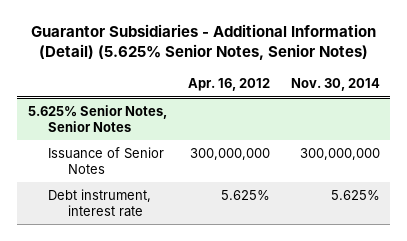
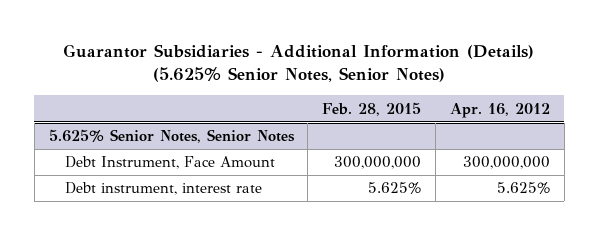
- Guarantor Subsidiaries - Additional Information (Detail) (5.625% Senior Notes, Senior Notes)
+ Guarantor Subsidiaries - Additional Information (Details) (5.625% Senior Notes, Senior Notes)
- | Apr. 16, 2012 | Nov. 30, 2014
+ | Feb. 28, 2015 | Apr. 16, 2012
@ 5.625% Senior Notes, Senior Notes
- Issuance of Senior Notes | 300,000,000 | 300,000,000
+ Debt Instrument, Face Amount | 300,000,000 | 300,000,000

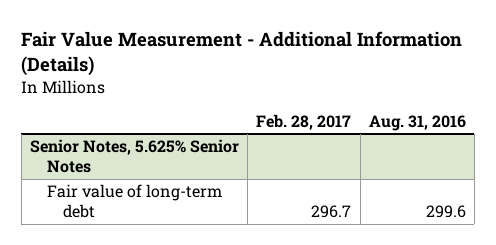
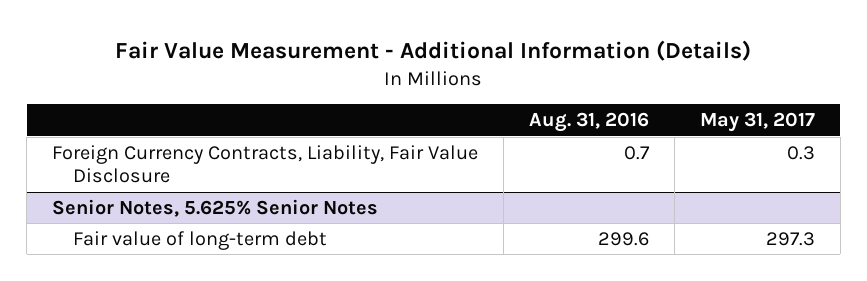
- | Feb. 28, 2017 | Aug. 31, 2016
+ | Aug. 31, 2016 | May 31, 2017
+ Foreign Currency Contracts, Liability, Fair Value Disclosure | 0.7 | 0.3

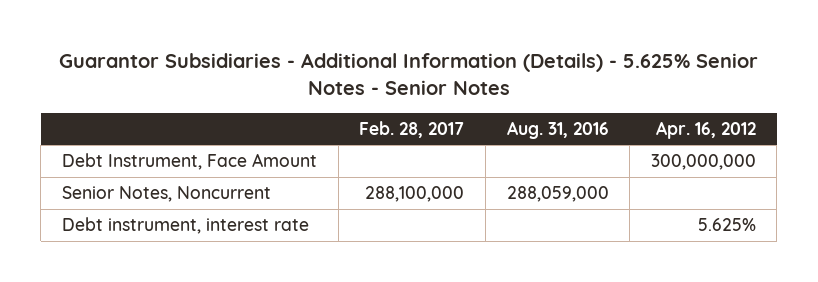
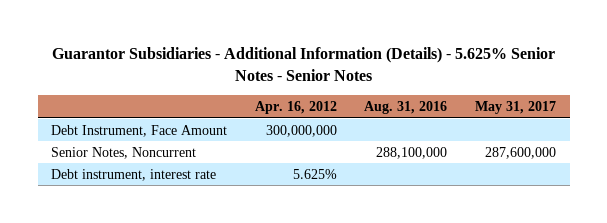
- | Feb. 28, 2017 | Aug. 31, 2016 | Apr. 16, 2012
+ | Apr. 16, 2012 | Aug. 31, 2016 | May 31, 2017
- Senior Notes, Noncurrent | 288,100,000 | 288,059,000 |
+ Senior Notes, Noncurrent | | 288,100,000 | 287,600,000

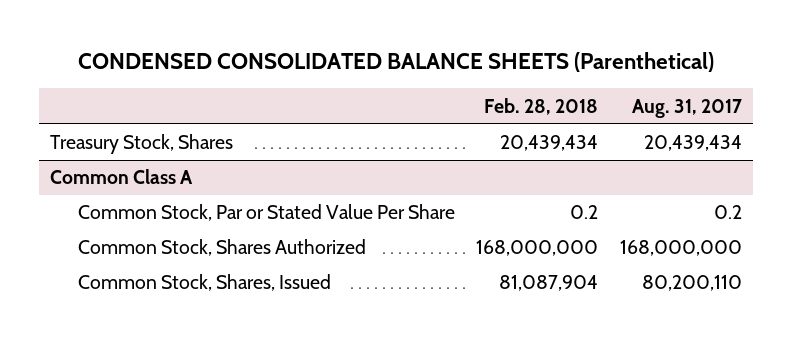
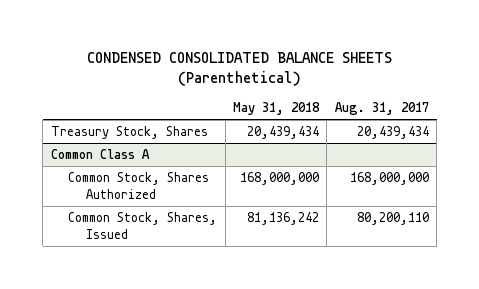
- | Feb. 28, 2018 | Aug. 31, 2017
+ | May 31, 2018 | Aug. 31, 2017
@ Common Class A
- Common Stock, Par or Stated Value Per Share | 0.2 | 0.2

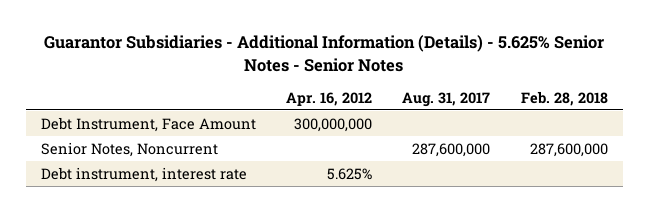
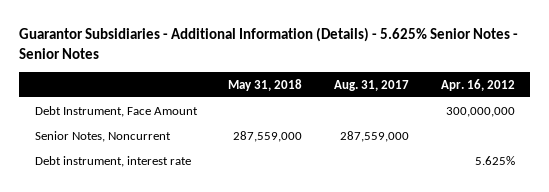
- | Apr. 16, 2012 | Aug. 31, 2017 | Feb. 28, 2018
+ | May 31, 2018 | Aug. 31, 2017 | Apr. 16, 2012
- Senior Notes, Noncurrent | | 287,600,000 | 287,600,000
+ Senior Notes, Noncurrent | 287,559,000 | 287,559,000 |

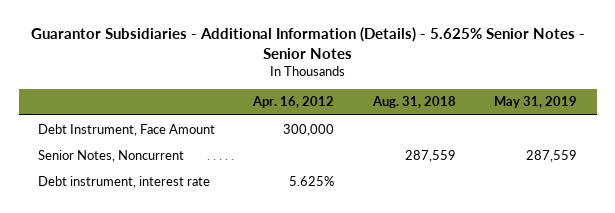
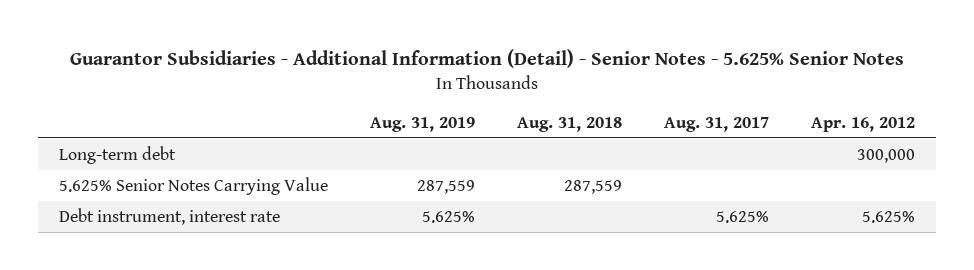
- Guarantor Subsidiaries - Additional Information (Details) - 5.625% Senior Notes - Senior Notes
+ Guarantor Subsidiaries - Additional Information (Detail) - Senior Notes - 5.625% Senior Notes
- | Apr. 16, 2012 | Aug. 31, 2018 | May 31, 2019
+ | Aug. 31, 2019 | Aug. 31, 2018 | Aug. 31, 2017 | Apr. 16, 2012
- Debt Instrument, Face Amount | 300,000 | |
- Senior Notes, Noncurrent | | 287,559 | 287,559
+ Long-term debt | | | | 300,000
+ 5.625% Senior Notes Carrying Value | 287,559 | 287,559 | |

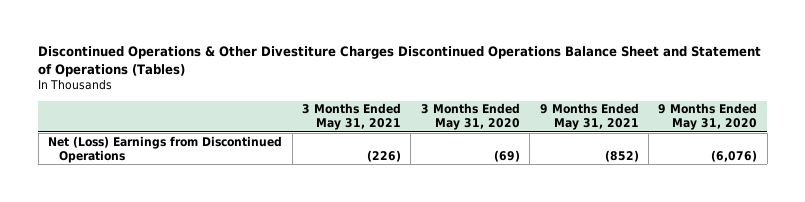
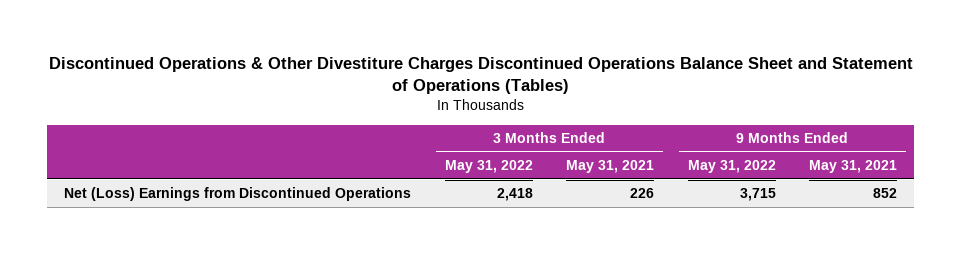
- | 3 Months Ended May 31, 2021 | 3 Months Ended May 31, 2020 | 9 Months Ended May 31, 2021 | 9 Months Ended May 31, 2020
+ | 3 Months Ended May 31, 2022 | 3 Months Ended May 31, 2021 | 9 Months Ended May 31, 2022 | 9 Months Ended May 31, 2021
- Net (Loss) Earnings from Discontinued Operations | (226) | (69) | (852) | (6,076)
+ Net (Loss) Earnings from Discontinued Operations | 2,418 | 226 | 3,715 | 852

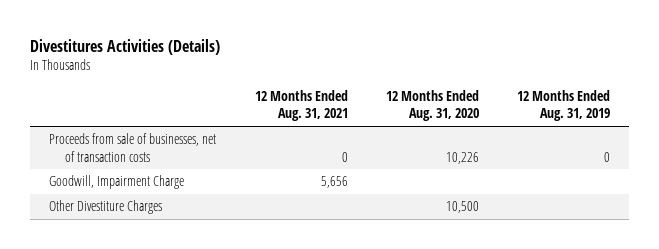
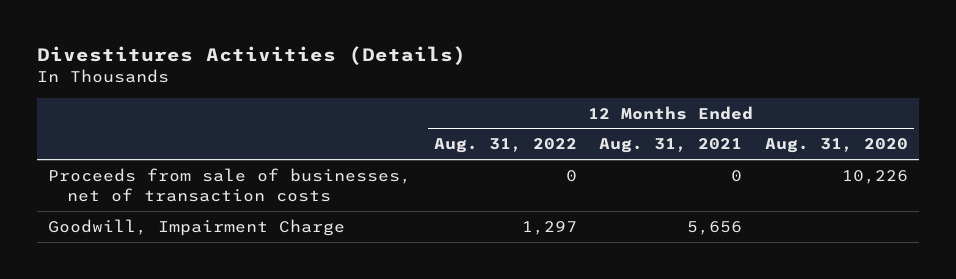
- | 12 Months Ended Aug. 31, 2021 | 12 Months Ended Aug. 31, 2020 | 12 Months Ended Aug. 31, 2019
+ | 12 Months Ended Aug. 31, 2022 | 12 Months Ended Aug. 31, 2021 | 12 Months Ended Aug. 31, 2020
- Other Divestiture Charges | | 10,500 |

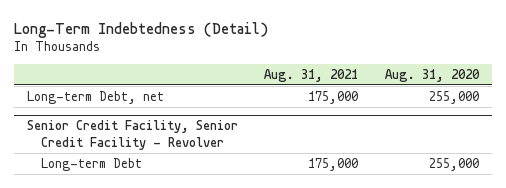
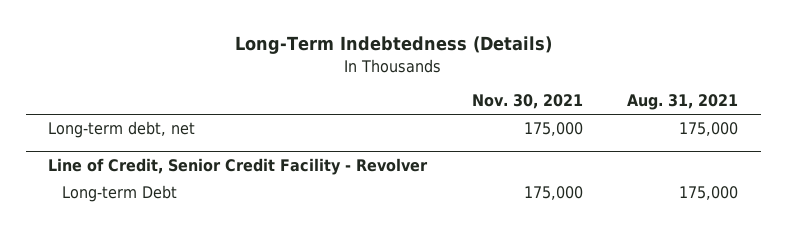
- Long-Term Indebtedness (Detail)
+ Long-Term Indebtedness (Details)
- | Aug. 31, 2021 | Aug. 31, 2020
+ | Nov. 30, 2021 | Aug. 31, 2021
- Long-term Debt, net | 175,000 | 255,000
- Senior Credit Facility, Senior Credit Facility - Revolver
+ Long-term debt, net | 175,000 | 175,000
+ Line of Credit, Senior Credit Facility - Revolver

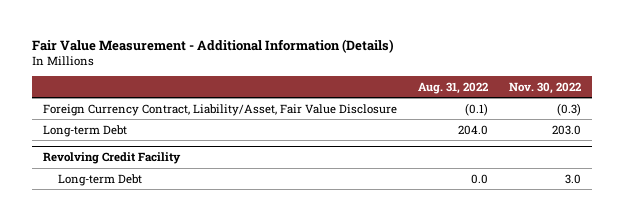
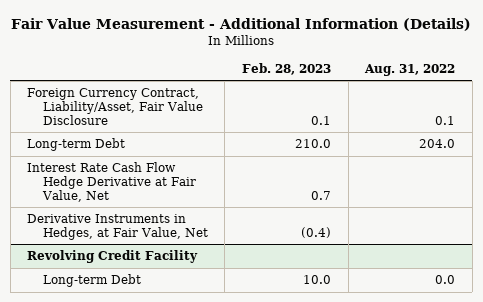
- | Aug. 31, 2022 | Nov. 30, 2022
+ | Feb. 28, 2023 | Aug. 31, 2022
- Foreign Currency Contract, Liability/Asset, Fair Value Disclosure | (0.1) | (0.3)
+ Foreign Currency Contract, Liability/Asset, Fair Value Disclosure | 0.1 | 0.1
+ Interest Rate Cash Flow Hedge Derivative at Fair Value, Net | 0.7 |
+ Derivative Instruments in Hedges, at Fair Value, Net | (0.4) |

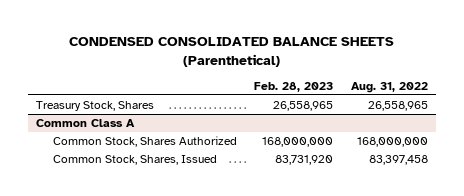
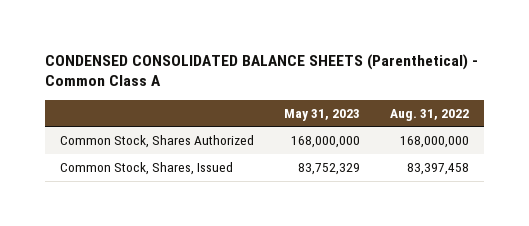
- CONDENSED CONSOLIDATED BALANCE SHEETS (Parenthetical)
+ CONDENSED CONSOLIDATED BALANCE SHEETS (Parenthetical) - Common Class A
- | Feb. 28, 2023 | Aug. 31, 2022
+ | May 31, 2023 | Aug. 31, 2022
- Treasury Stock, Shares | 26,558,965 | 26,558,965
- Common Class A

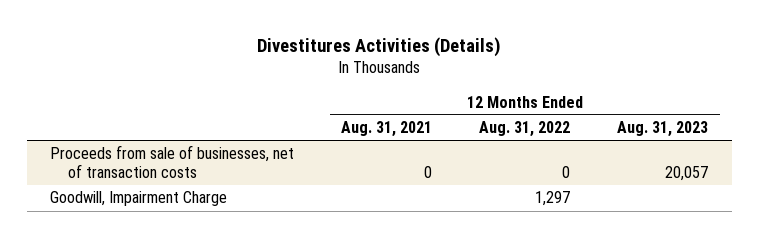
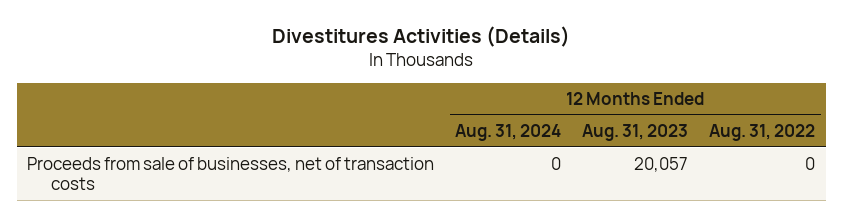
- | 12 Months Ended Aug. 31, 2021 | 12 Months Ended Aug. 31, 2022 | 12 Months Ended Aug. 31, 2023
+ | 12 Months Ended Aug. 31, 2024 | 12 Months Ended Aug. 31, 2023 | 12 Months Ended Aug. 31, 2022
- Goodwill, Impairment Charge | | 1,297 |

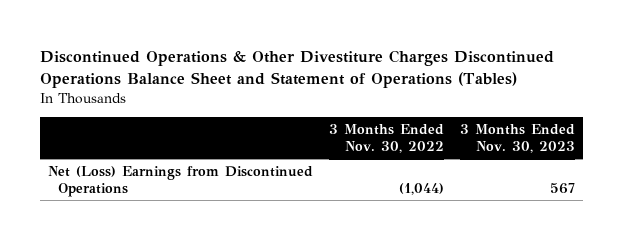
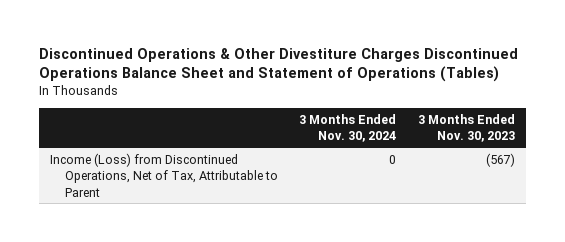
- | 3 Months Ended Nov. 30, 2022 | 3 Months Ended Nov. 30, 2023
+ | 3 Months Ended Nov. 30, 2024 | 3 Months Ended Nov. 30, 2023
- Net (Loss) Earnings from Discontinued Operations | (1,044) | 567
+ Income (Loss) from Discontinued Operations, Net of Tax, Attributable to Parent | 0 | (567)

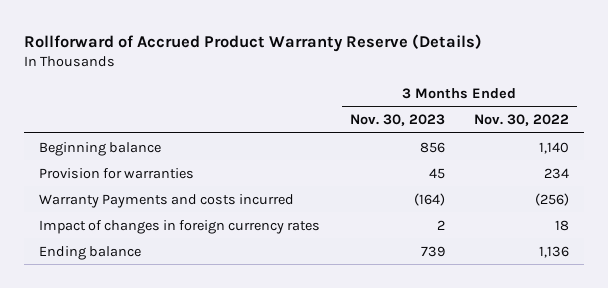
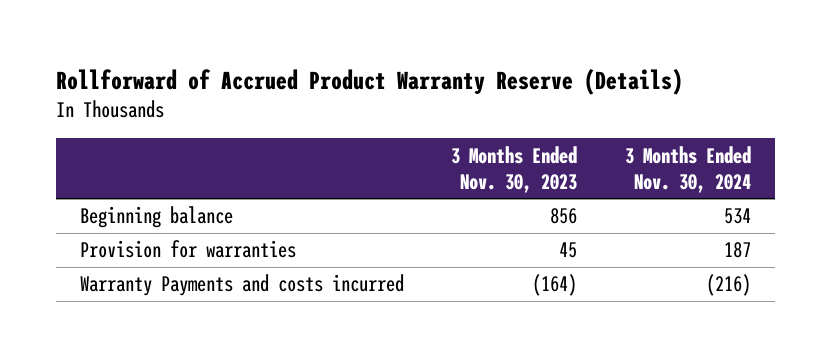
- | 3 Months Ended Nov. 30, 2023 | 3 Months Ended Nov. 30, 2022
+ | 3 Months Ended Nov. 30, 2023 | 3 Months Ended Nov. 30, 2024
- Impact of changes in foreign currency rates | 2 | 18
- Ending balance | 739 | 1,136

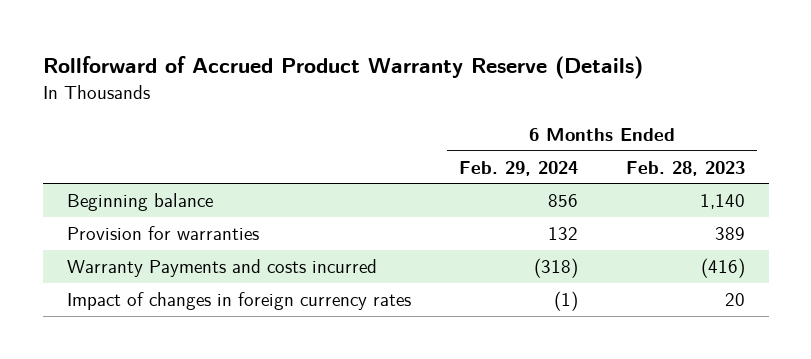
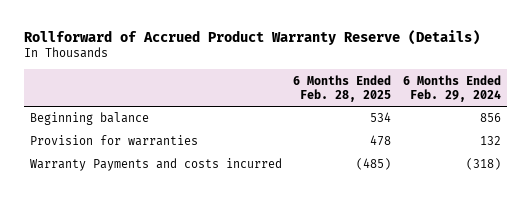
- | 6 Months Ended Feb. 29, 2024 | 6 Months Ended Feb. 28, 2023
+ | 6 Months Ended Feb. 28, 2025 | 6 Months Ended Feb. 29, 2024
- Impact of changes in foreign currency rates | (1) | 20

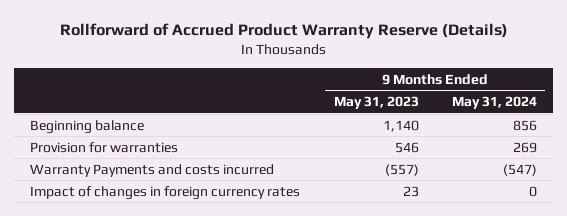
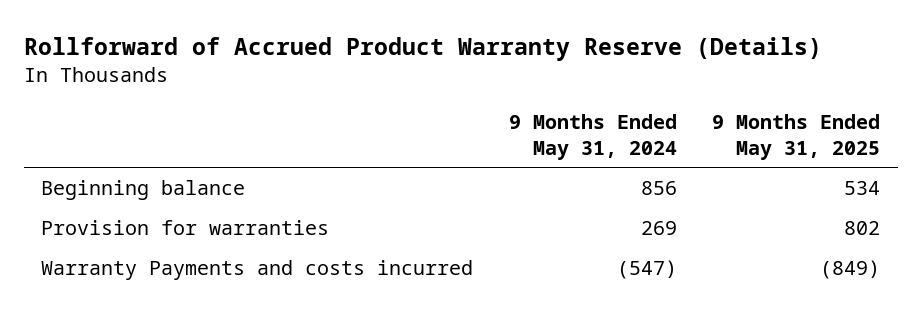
- | 9 Months Ended May 31, 2023 | 9 Months Ended May 31, 2024
+ | 9 Months Ended May 31, 2024 | 9 Months Ended May 31, 2025
- Impact of changes in foreign currency rates | 23 | 0

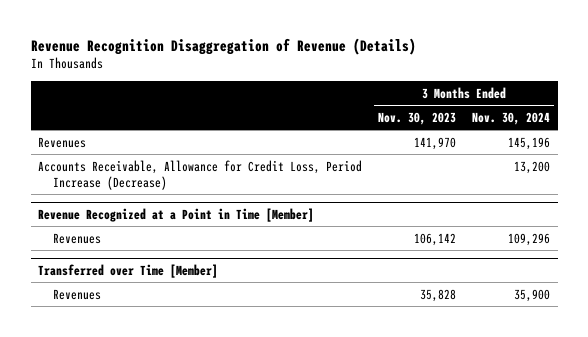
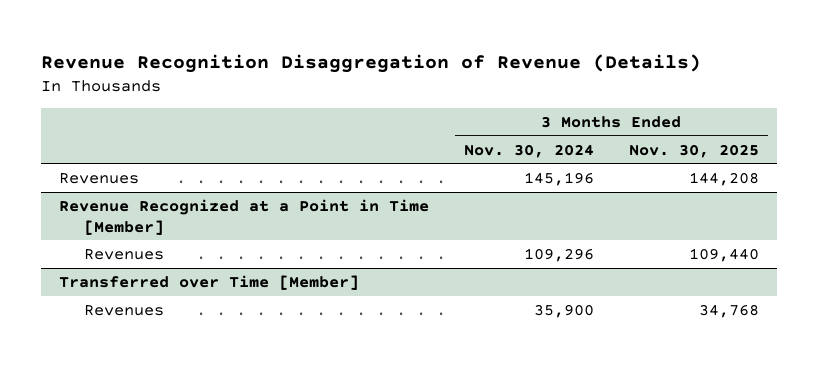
- | 3 Months Ended Nov. 30, 2023 | 3 Months Ended Nov. 30, 2024
+ | 3 Months Ended Nov. 30, 2024 | 3 Months Ended Nov. 30, 2025
- Accounts Receivable, Allowance for Credit Loss, Period Increase (Decrease) | | 13,200

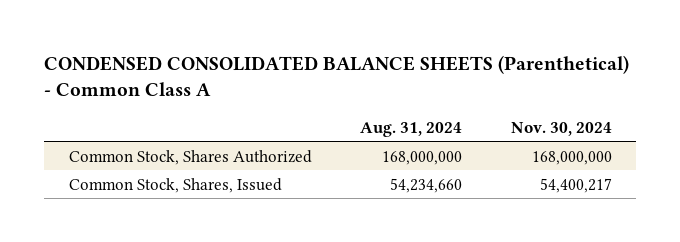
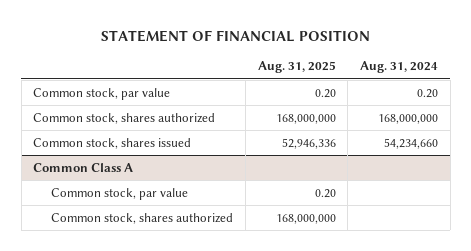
- CONDENSED CONSOLIDATED BALANCE SHEETS (Parenthetical) - Common Class A
+ STATEMENT OF FINANCIAL POSITION
- | Aug. 31, 2024 | Nov. 30, 2024
+ | Aug. 31, 2025 | Aug. 31, 2024
- Common Stock, Shares Authorized | 168,000,000 | 168,000,000
- Common Stock, Shares, Issued | 54,234,660 | 54,400,217
+ Common stock, par value | 0.20 | 0.20
+ Common stock, shares authorized | 168,000,000 | 168,000,000
+ Common stock, shares issued | 52,946,336 | 54,234,660
+ Common Class A
+ Common stock, par value | 0.20 |
+ Common stock, shares authorized | 168,000,000 |

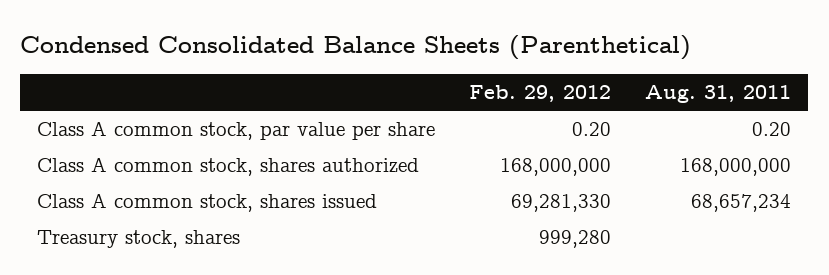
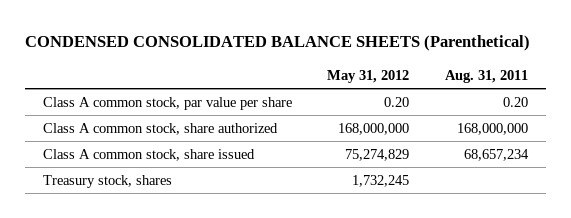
- Condensed Consolidated Balance Sheets (Parenthetical)
+ CONDENSED CONSOLIDATED BALANCE SHEETS (Parenthetical)
- | Feb. 29, 2012 | Aug. 31, 2011
+ | May 31, 2012 | Aug. 31, 2011
- Class A common stock, shares authorized | 168,000,000 | 168,000,000
- Class A common stock, shares issued | 69,281,330 | 68,657,234
+ Class A common stock, share authorized | 168,000,000 | 168,000,000
+ Class A common stock, share issued | 75,274,829 | 68,657,234

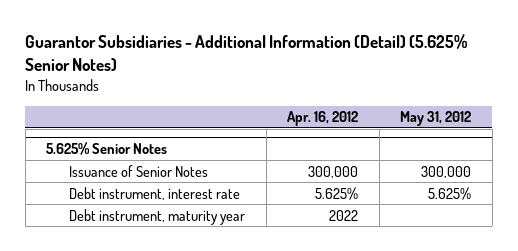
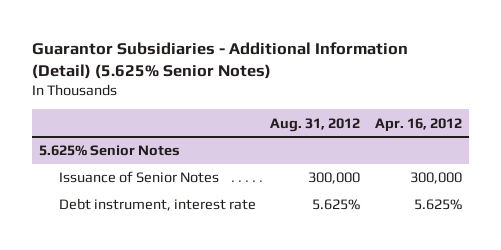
- | Apr. 16, 2012 | May 31, 2012
+ | Aug. 31, 2012 | Apr. 16, 2012
@ 5.625% Senior Notes
- Debt instrument, maturity year | 2022 |

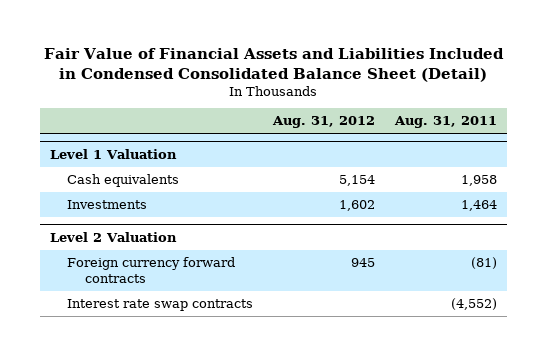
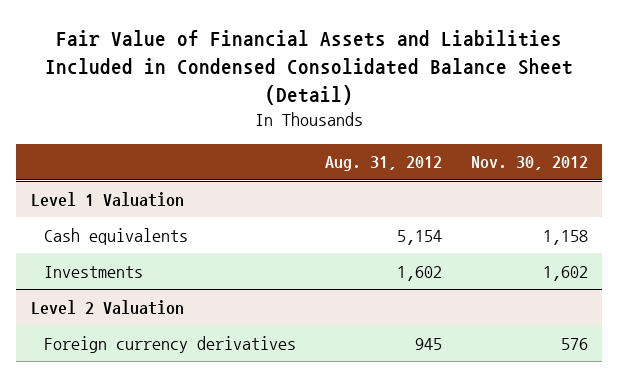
- | Aug. 31, 2012 | Aug. 31, 2011
+ | Aug. 31, 2012 | Nov. 30, 2012
@ Level 2 Valuation
- Foreign currency forward contracts | 945 | (81)
- Interest rate swap contracts | | (4,552)
+ Foreign currency derivatives | 945 | 576

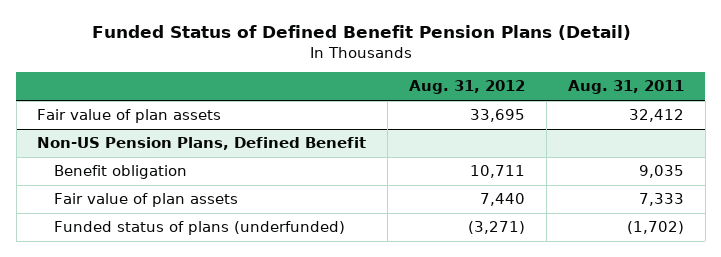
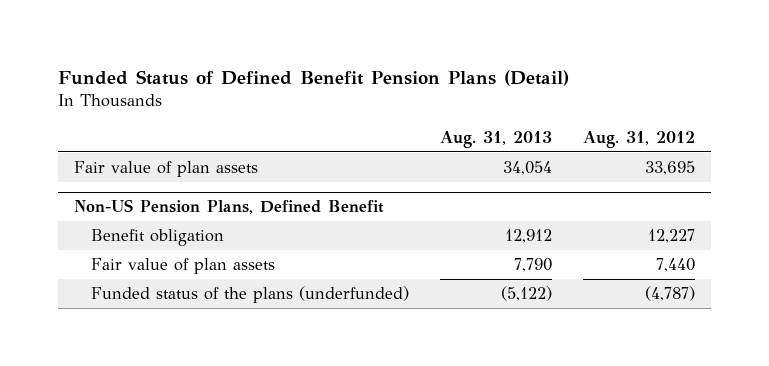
- | Aug. 31, 2012 | Aug. 31, 2011
+ | Aug. 31, 2013 | Aug. 31, 2012
@ Non-US Pension Plans, Defined Benefit
- Benefit obligation | 10,711 | 9,035
+ Benefit obligation | 12,912 | 12,227
- Funded status of plans (underfunded) | (3,271) | (1,702)
+ Funded status of the plans (underfunded) | (5,122) | (4,787)

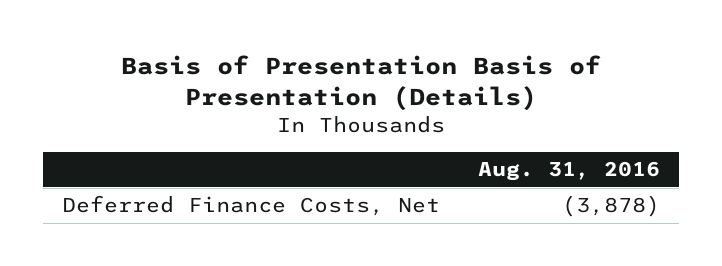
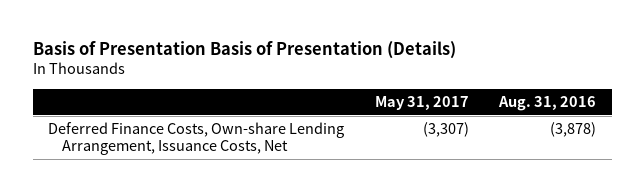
- | Aug. 31, 2016
+ | May 31, 2017 | Aug. 31, 2016
- Deferred Finance Costs, Net | (3,878)
+ Deferred Finance Costs, Own-share Lending Arrangement, Issuance Costs, Net | (3,307) | (3,878)

